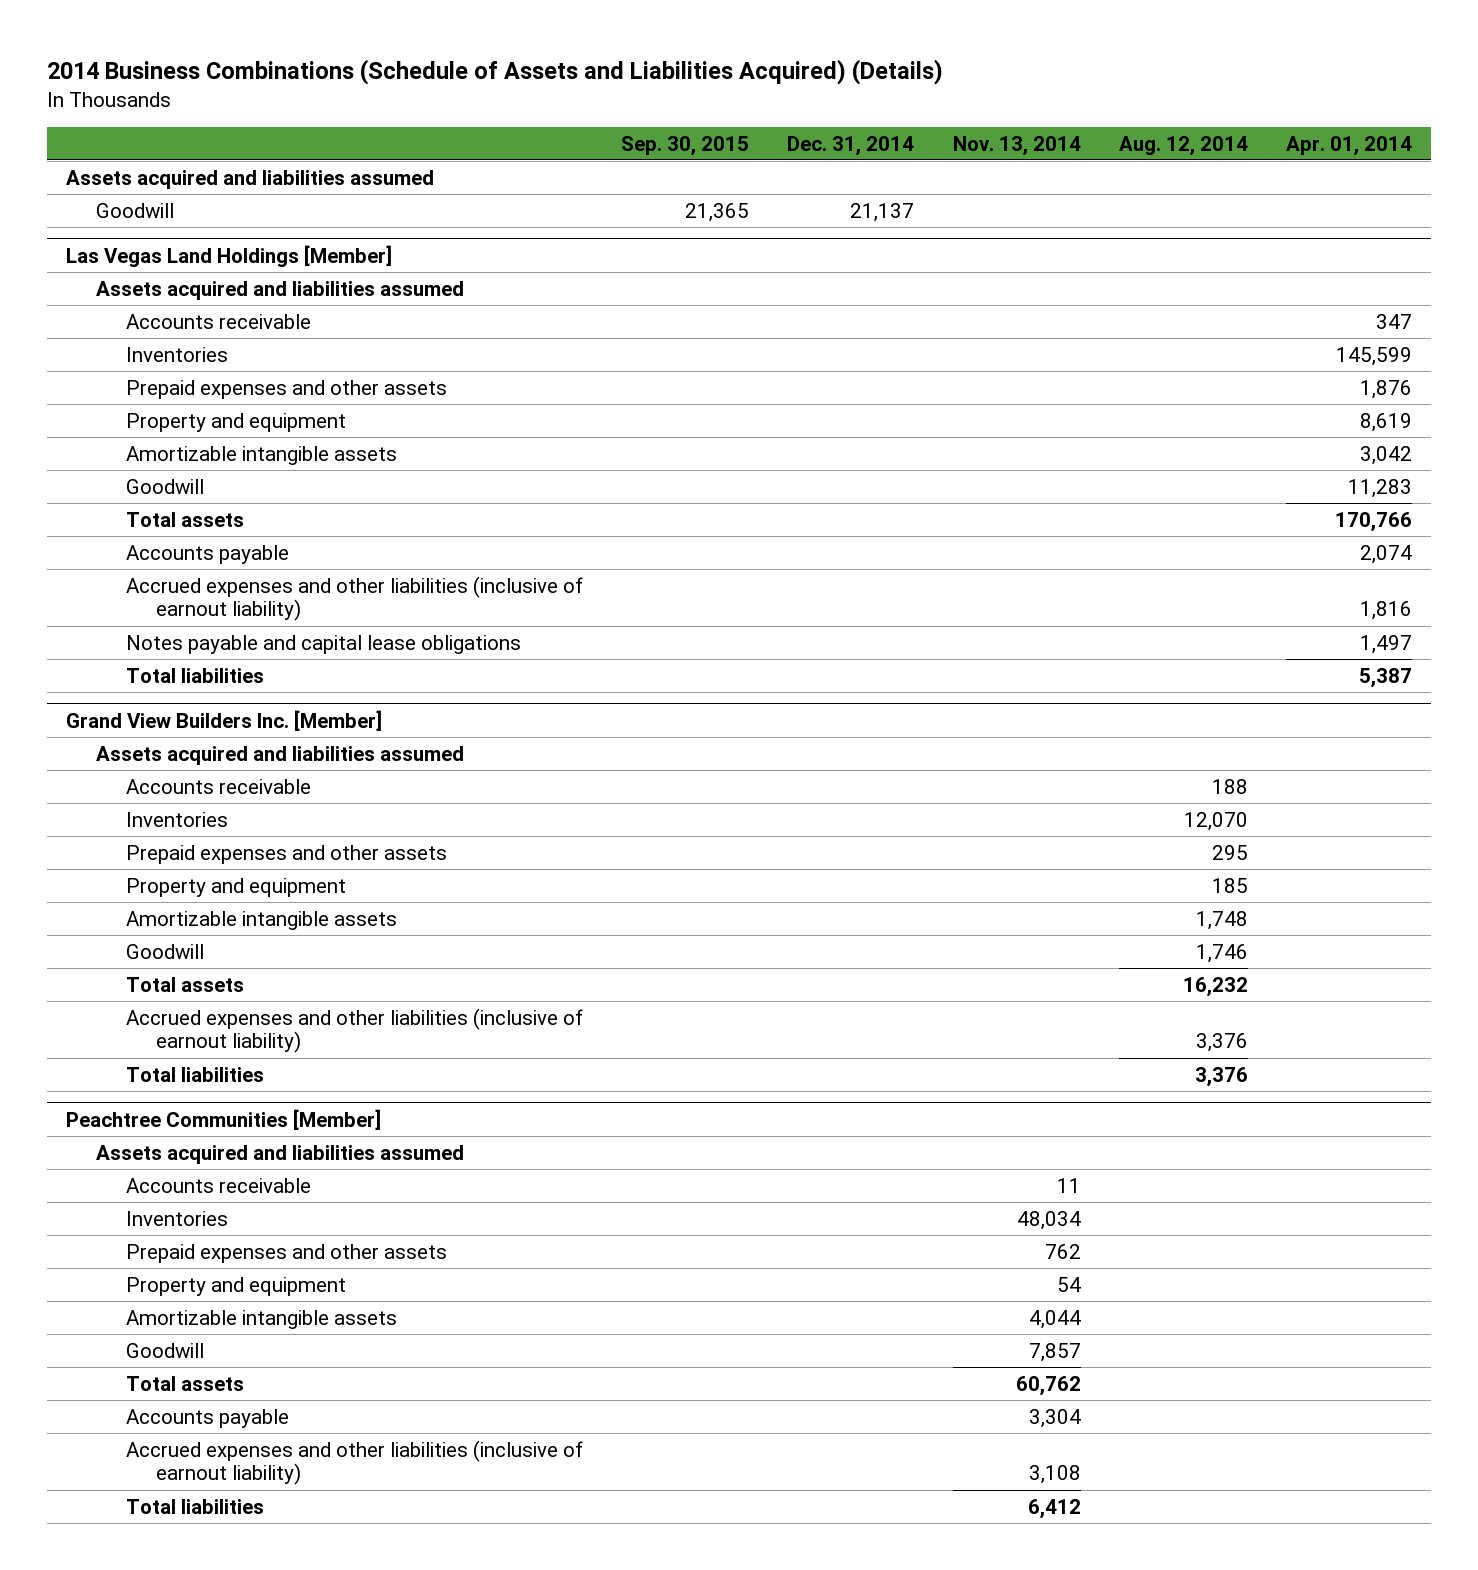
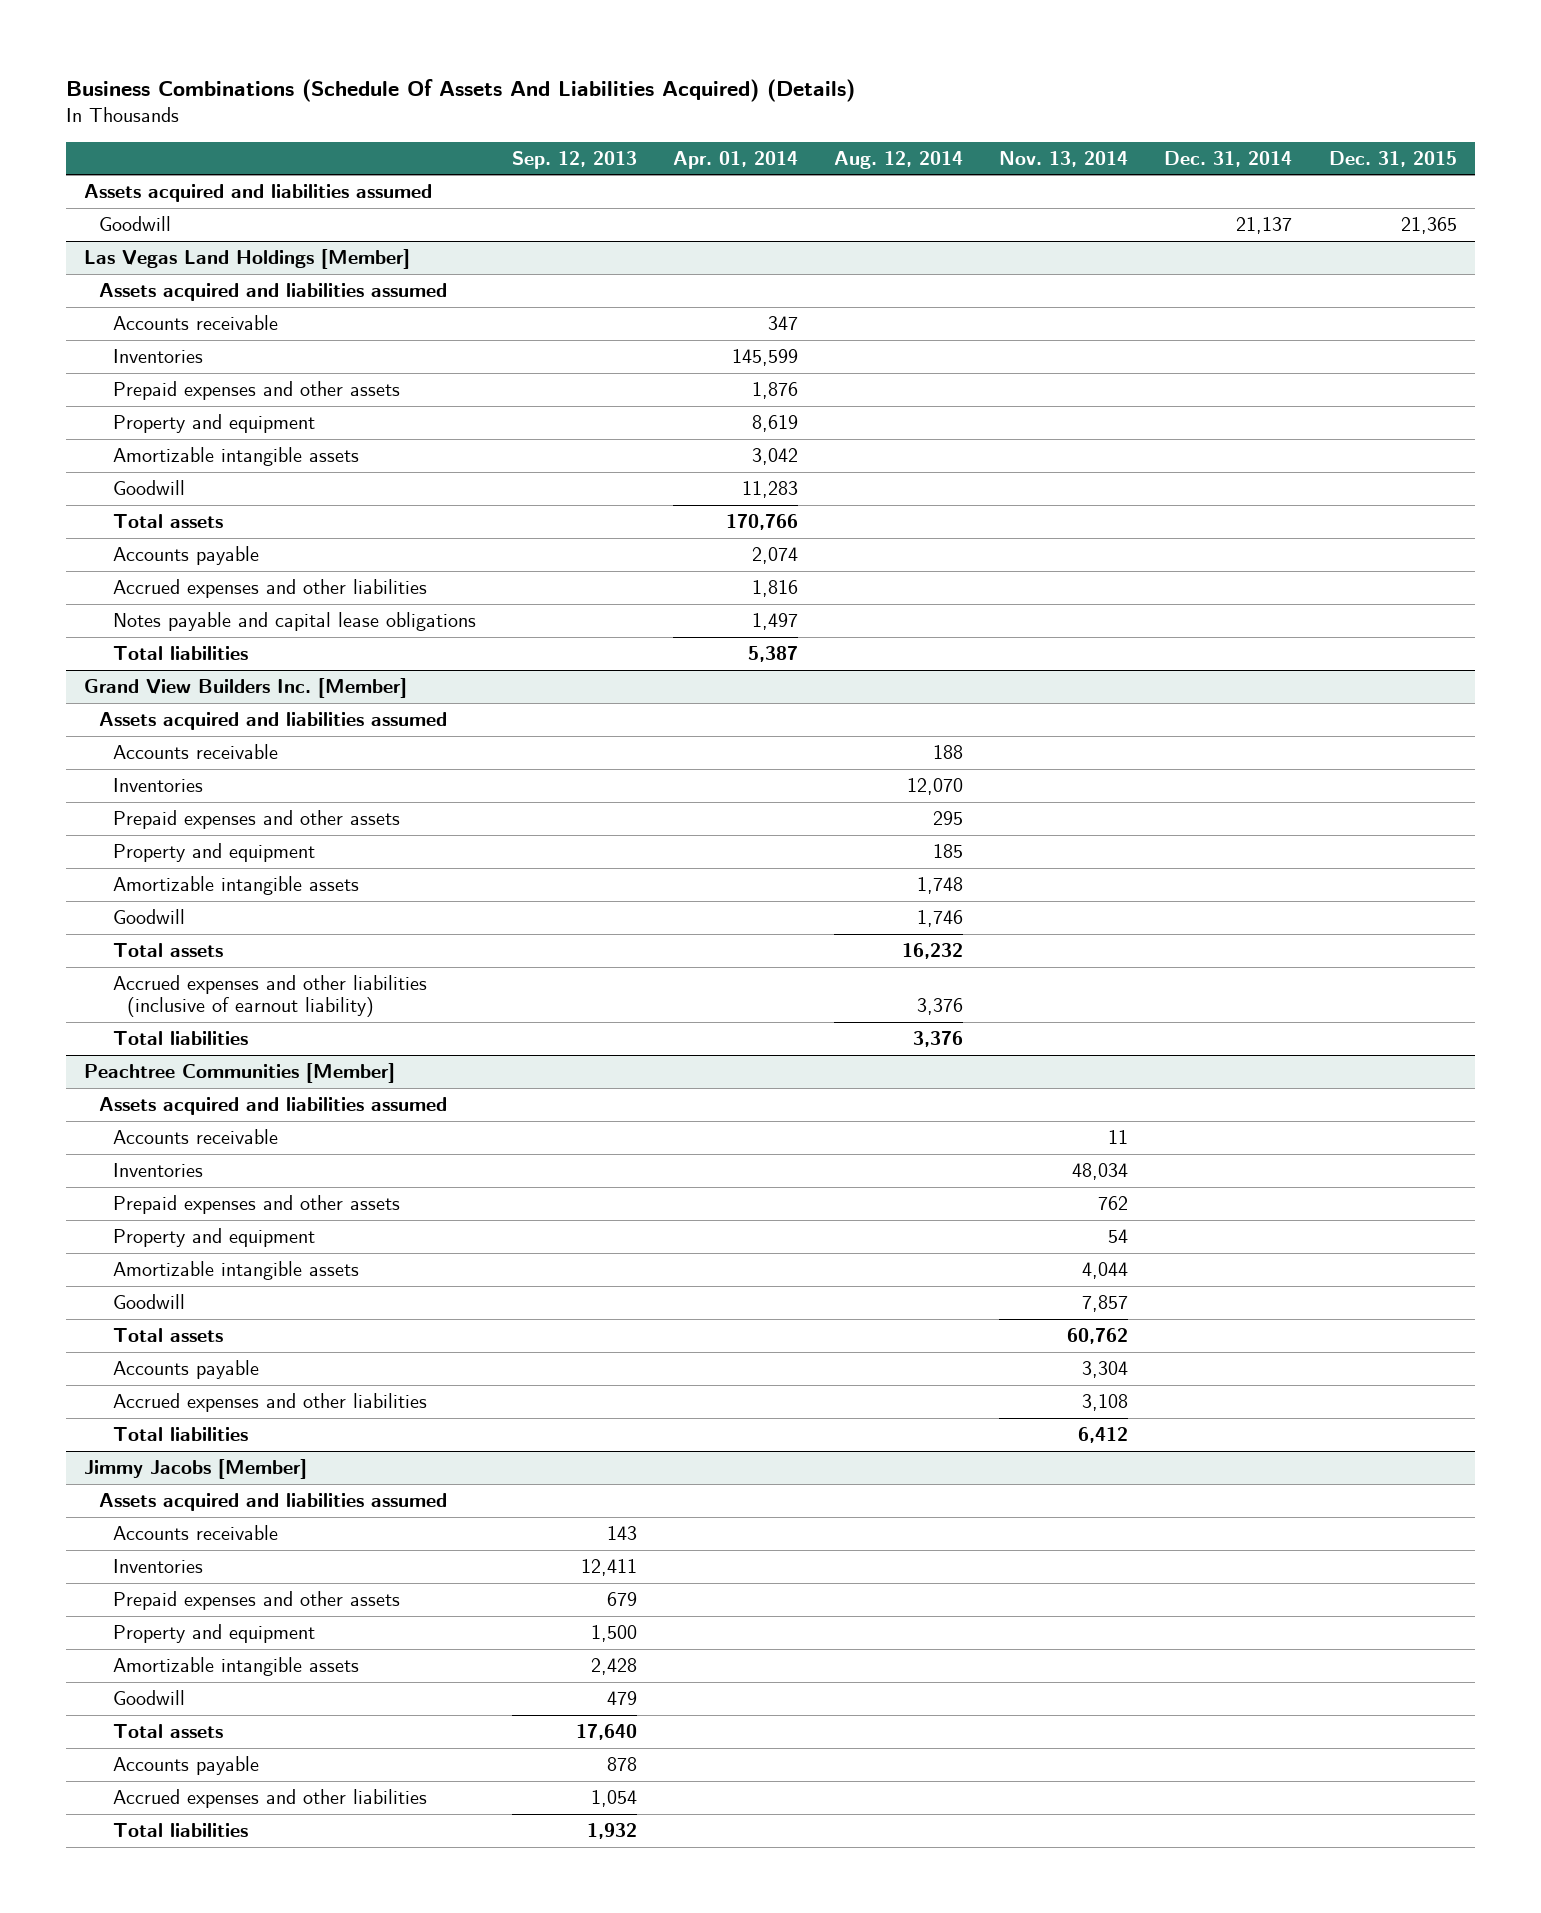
- 2014 Business Combinations (Schedule of Assets and Liabilities Acquired) (Details)
+ Business Combinations (Schedule Of Assets And Liabilities Acquired) (Details)
- | Sep. 30, 2015 | Dec. 31, 2014 | Nov. 13, 2014 | Aug. 12, 2014 | Apr. 01, 2014
+ | Sep. 12, 2013 | Apr. 01, 2014 | Aug. 12, 2014 | Nov. 13, 2014 | Dec. 31, 2014 | Dec. 31, 2015
@ Las Vegas Land Holdings [Member]
- Accrued expenses and other liabilities (inclusive of earnout liability) | | | | | 1,816
+ Accrued expenses and other liabilities | | 1,816 | | | |
@ Peachtree Communities [Member]
- Accrued expenses and other liabilities (inclusive of earnout liability) | | | 3,108 | |
+ Accrued expenses and other liabilities | | | | 3,108 | |
+ Jimmy Jacobs [Member]
+ Assets acquired and liabilities assumed
+ Accounts receivable | 143 | | | | |
+ Inventories | 12,411 | | | | |
+ Prepaid expenses and other assets | 679 | | | | |
+ Property and equipment | 1,500 | | | | |
+ Amortizable intangible assets | 2,428 | | | | |
+ Goodwill | 479 | | | | |
+ Total assets | 17,640 | | | | |
+ Accounts payable | 878 | | | | |
+ Accrued expenses and other liabilities | 1,054 | | | | |
+ Total liabilities | 1,932 | | | | |

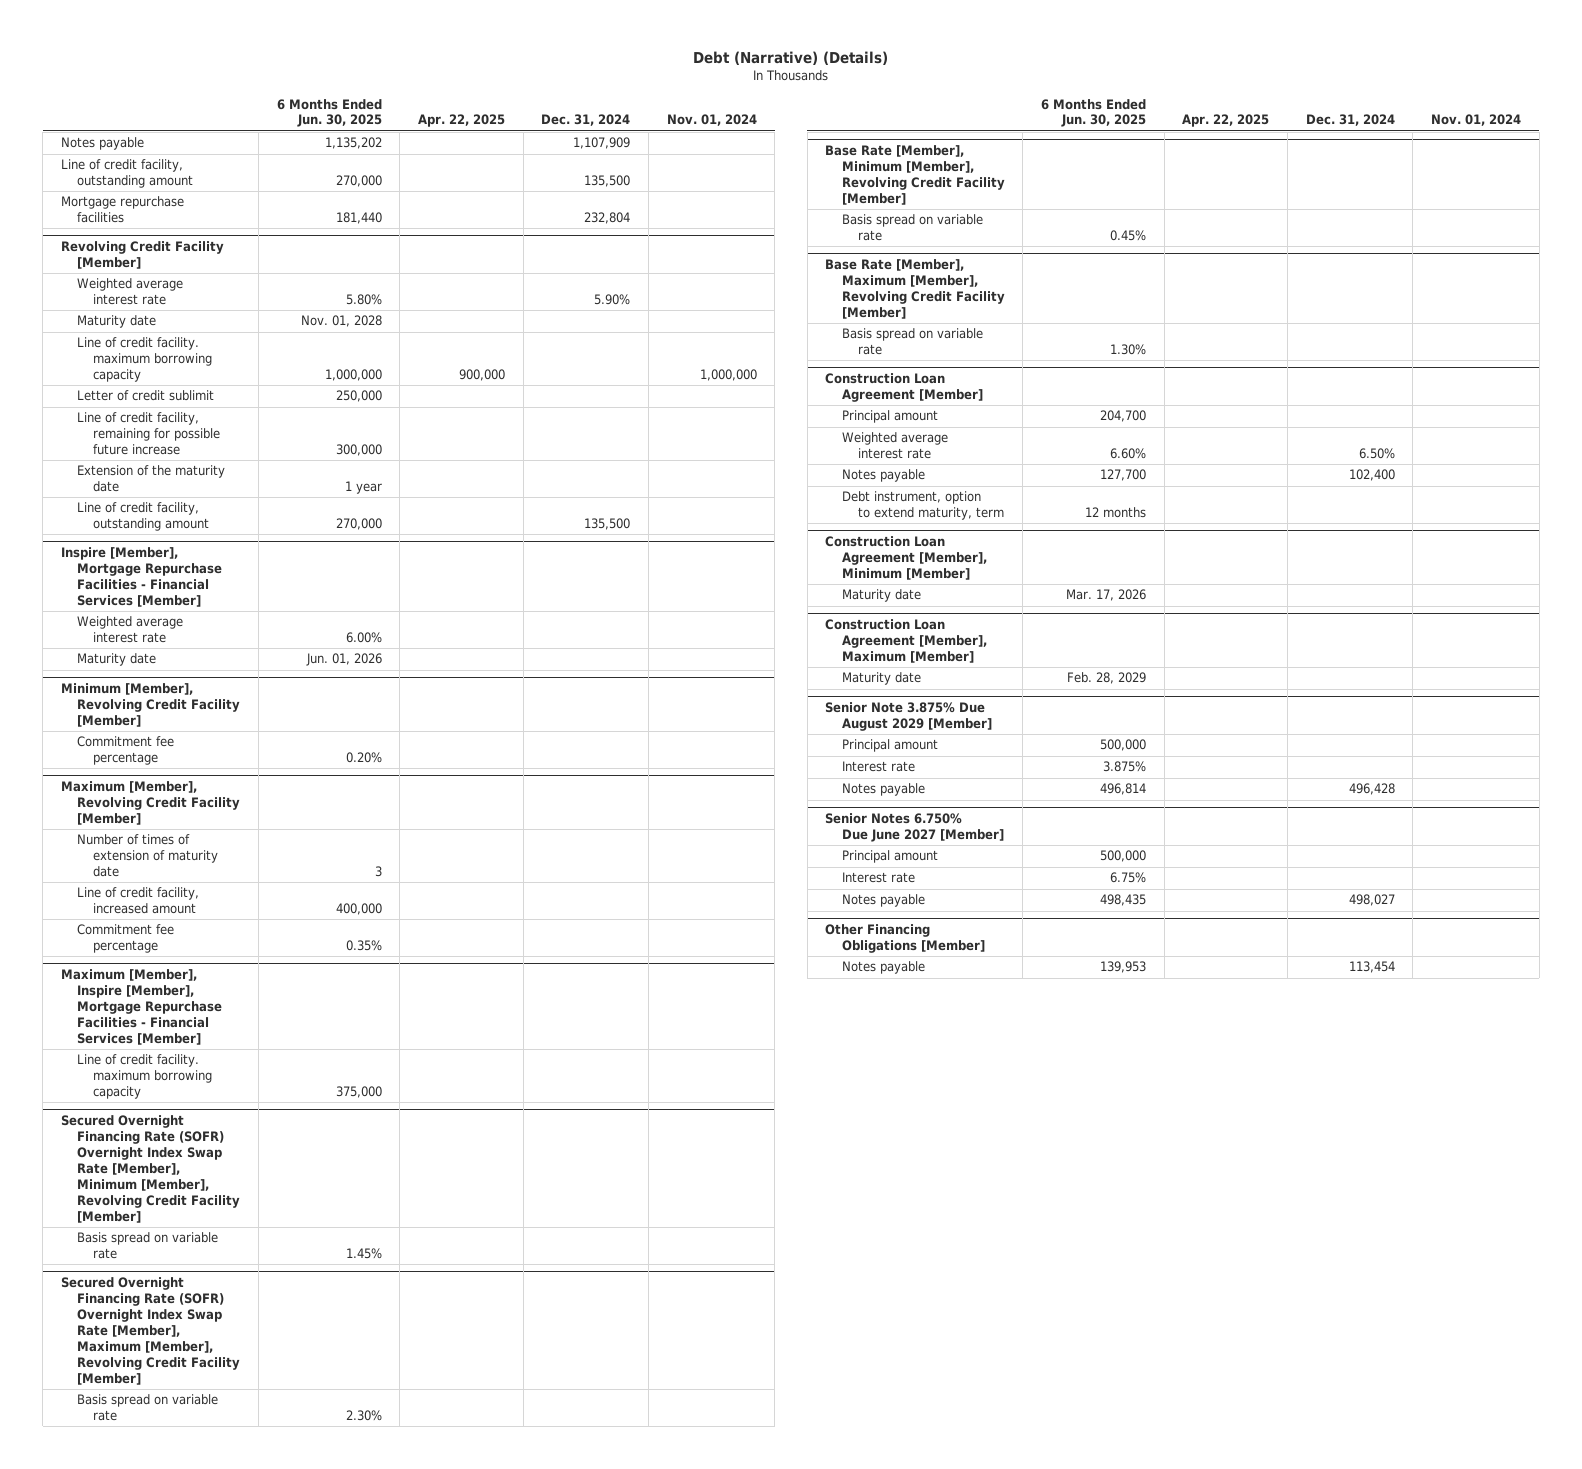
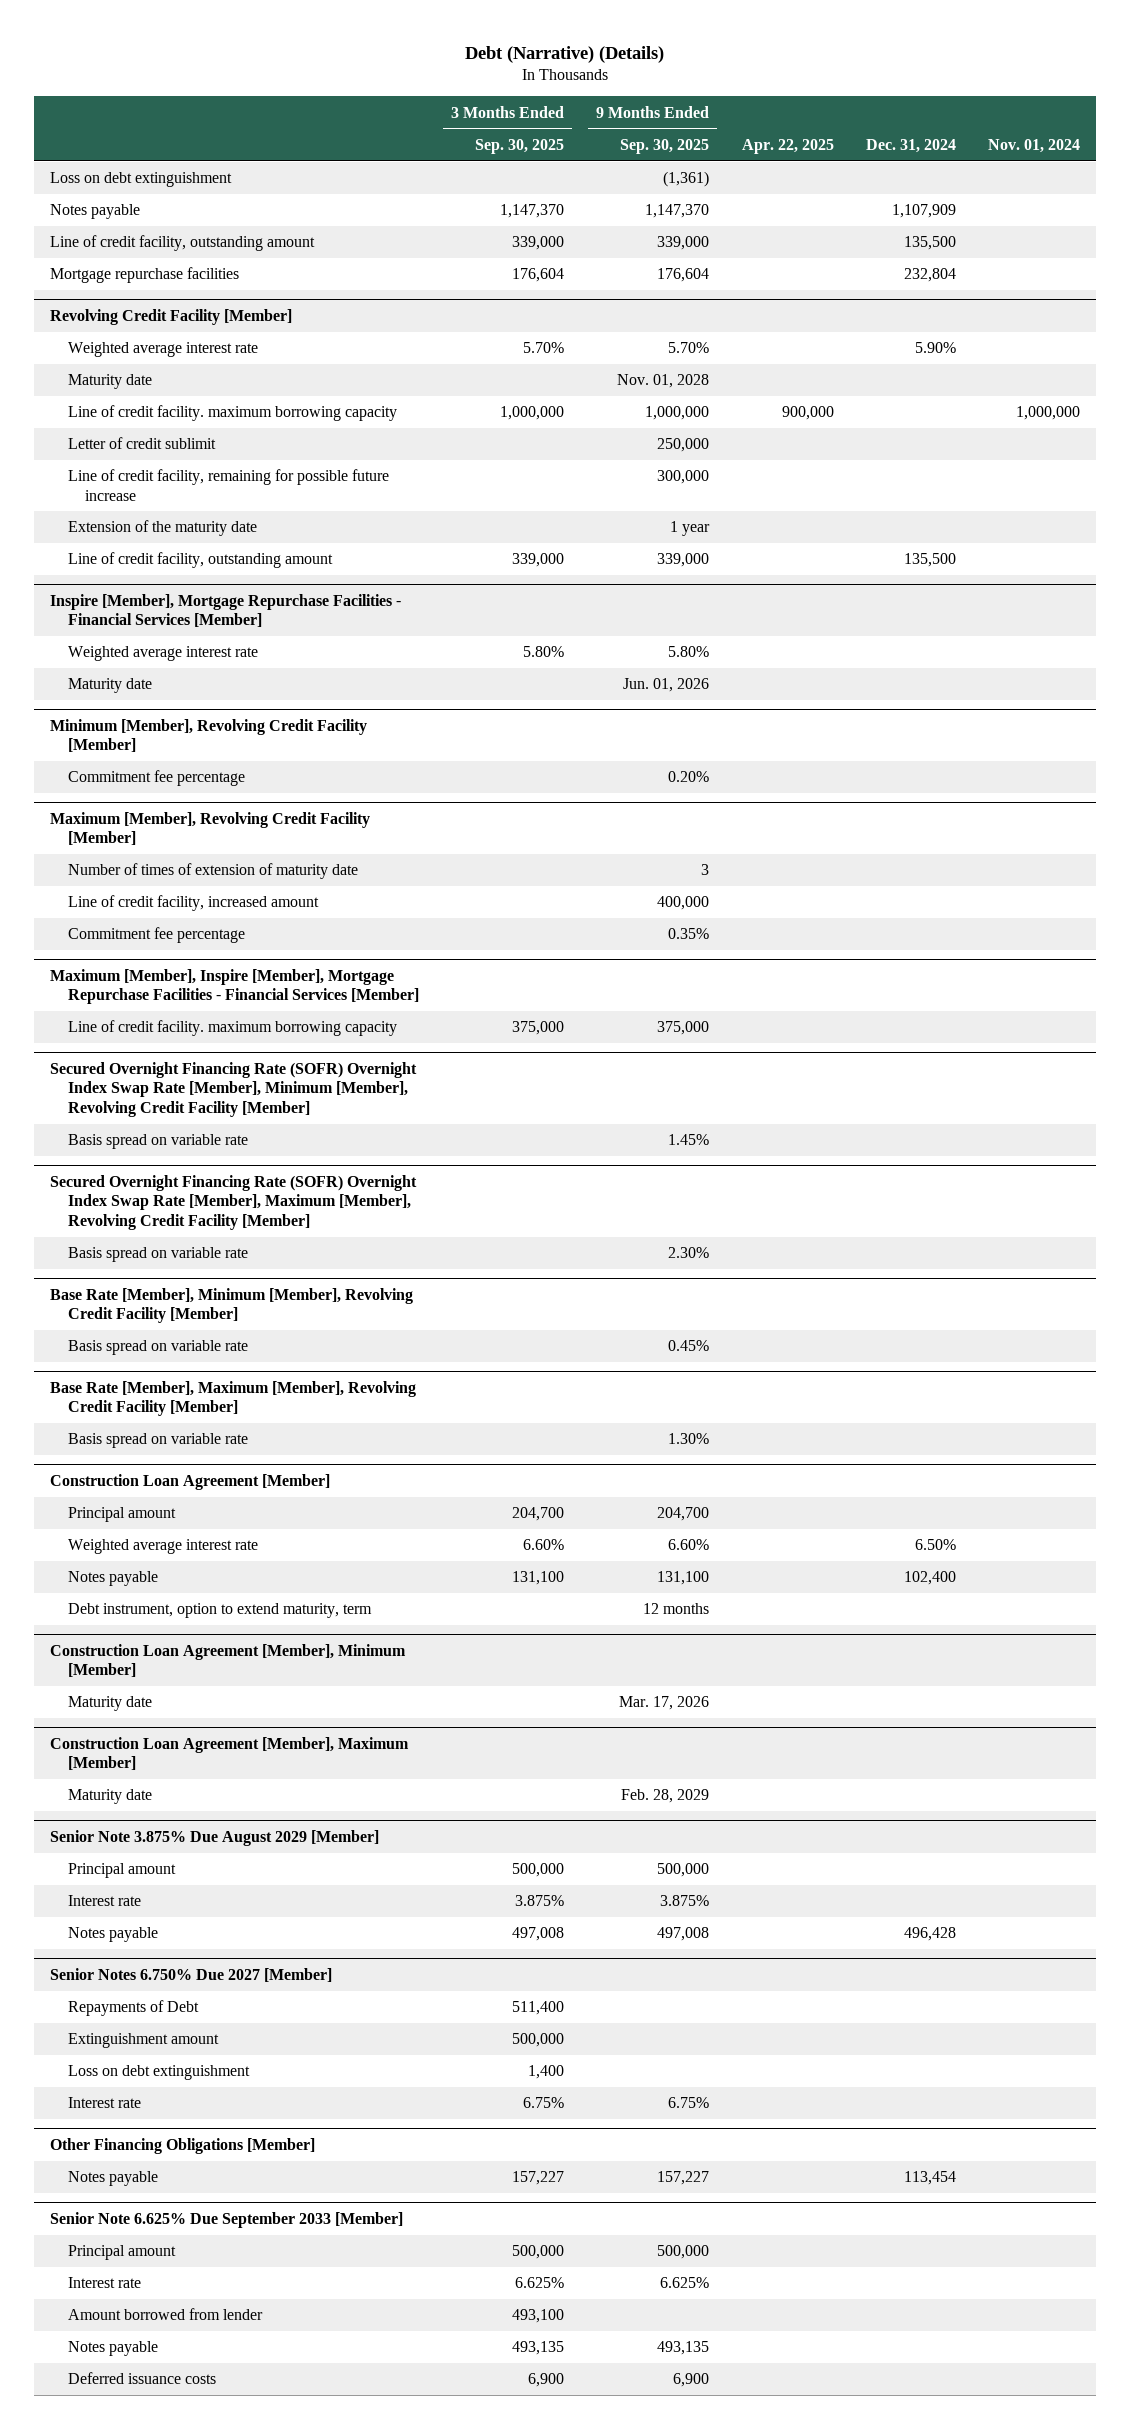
- | 6 Months Ended Jun. 30, 2025 | Apr. 22, 2025 | Dec. 31, 2024 | Nov. 01, 2024
+ | 3 Months Ended Sep. 30, 2025 | 9 Months Ended Sep. 30, 2025 | Apr. 22, 2025 | Dec. 31, 2024 | Nov. 01, 2024
+ Loss on debt extinguishment | | (1,361) | | |
- Senior Notes 6.750% Due June 2027 [Member]
- Principal amount | 500,000 | | |
- Interest rate | 6.75% | | |
- Notes payable | 498,435 | | 498,027 |
+ Senior Notes 6.750% Due 2027 [Member]
+ Repayments of Debt | 511,400 | | | |
+ Extinguishment amount | 500,000 | | | |
+ Loss on debt extinguishment | 1,400 | | | |
+ Interest rate | 6.75% | 6.75% | | |
+ Senior Note 6.625% Due September 2033 [Member]
+ Principal amount | 500,000 | 500,000 | | |
+ Interest rate | 6.625% | 6.625% | | |
+ Amount borrowed from lender | 493,100 | | | |
+ Notes payable | 493,135 | 493,135 | | |
+ Deferred issuance costs | 6,900 | 6,900 | | |

